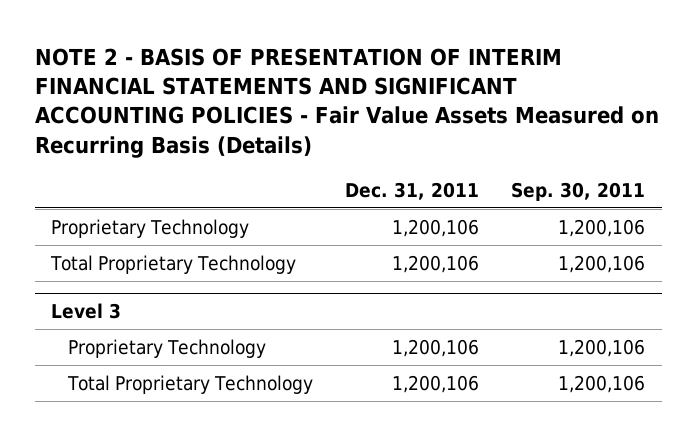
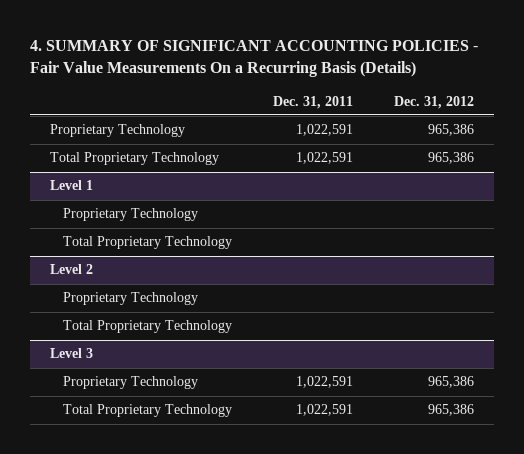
- NOTE 2 - BASIS OF PRESENTATION OF INTERIM FINANCIAL STATEMENTS AND SIGNIFICANT ACCOUNTING POLICIES - Fair Value Assets Measured on Recurring Basis (Details)
+ 4. SUMMARY OF SIGNIFICANT ACCOUNTING POLICIES - Fair Value Measurements On a Recurring Basis (Details)
- | Dec. 31, 2011 | Sep. 30, 2011
+ | Dec. 31, 2011 | Dec. 31, 2012
- Proprietary Technology | 1,200,106 | 1,200,106
- Total Proprietary Technology | 1,200,106 | 1,200,106
+ Proprietary Technology | 1,022,591 | 965,386
+ Total Proprietary Technology | 1,022,591 | 965,386
+ Level 1
+ Proprietary Technology
+ Total Proprietary Technology
+ Level 2
+ Proprietary Technology
+ Total Proprietary Technology
@ Level 3
- Proprietary Technology | 1,200,106 | 1,200,106
- Total Proprietary Technology | 1,200,106 | 1,200,106
+ Proprietary Technology | 1,022,591 | 965,386
+ Total Proprietary Technology | 1,022,591 | 965,386

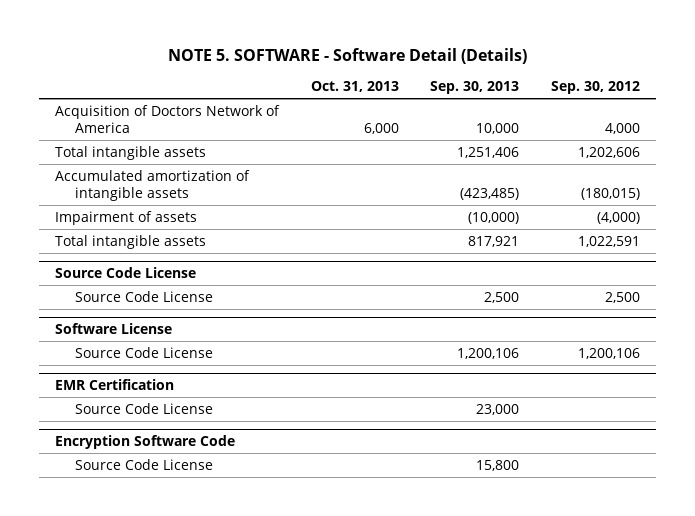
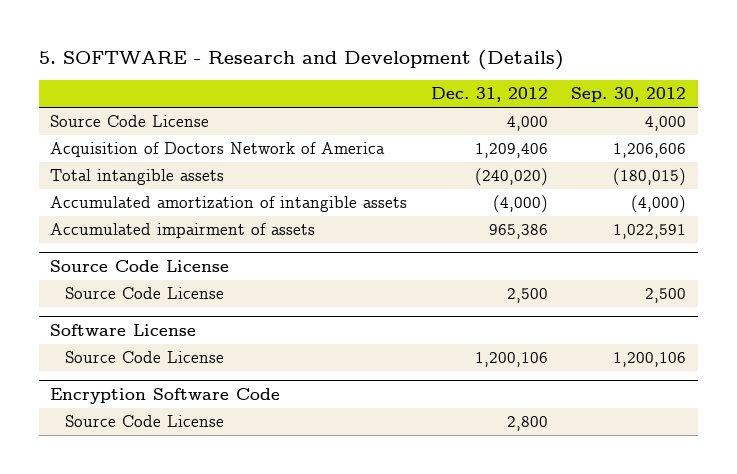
- NOTE 5. SOFTWARE - Software Detail (Details)
+ 5. SOFTWARE - Research and Development (Details)
- | Oct. 31, 2013 | Sep. 30, 2013 | Sep. 30, 2012
+ | Dec. 31, 2012 | Sep. 30, 2012
- Acquisition of Doctors Network of America | 6,000 | 10,000 | 4,000
- Total intangible assets | | 1,251,406 | 1,202,606
- Accumulated amortization of intangible assets | | (423,485) | (180,015)
- Impairment of assets | | (10,000) | (4,000)
- Total intangible assets | | 817,921 | 1,022,591
+ Source Code License | 4,000 | 4,000
+ Acquisition of Doctors Network of America | 1,209,406 | 1,206,606
+ Total intangible assets | (240,020) | (180,015)
+ Accumulated amortization of intangible assets | (4,000) | (4,000)
+ Accumulated impairment of assets | 965,386 | 1,022,591
- EMR Certification
- Source Code License | | 23,000 |

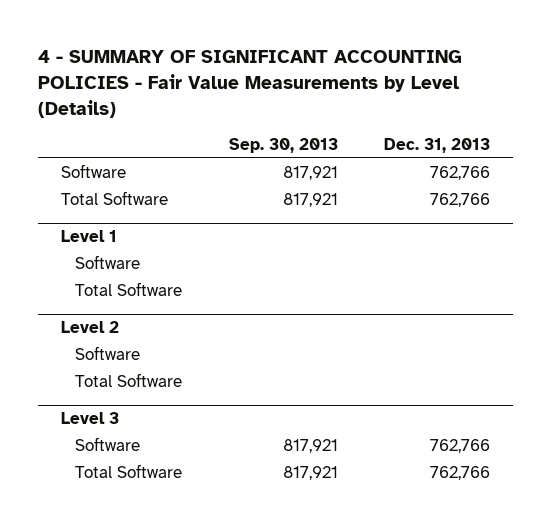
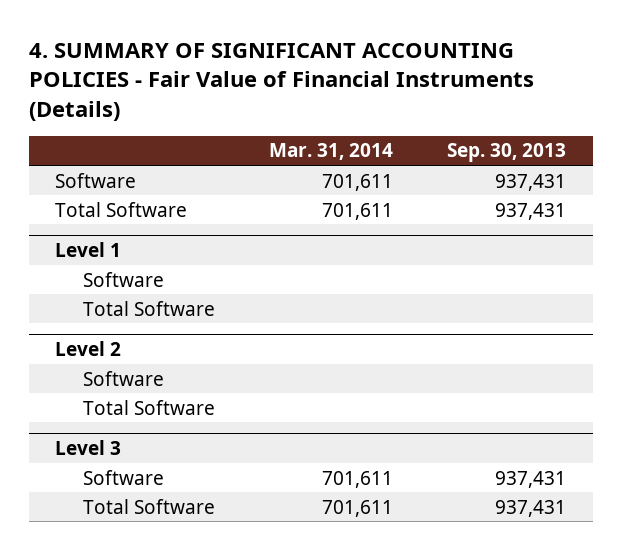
- 4 - SUMMARY OF SIGNIFICANT ACCOUNTING POLICIES - Fair Value Measurements by Level (Details)
+ 4. SUMMARY OF SIGNIFICANT ACCOUNTING POLICIES - Fair Value of Financial Instruments (Details)
- | Sep. 30, 2013 | Dec. 31, 2013
+ | Mar. 31, 2014 | Sep. 30, 2013
- Software | 817,921 | 762,766
- Total Software | 817,921 | 762,766
+ Software | 701,611 | 937,431
+ Total Software | 701,611 | 937,431
@ Level 3
- Software | 817,921 | 762,766
- Total Software | 817,921 | 762,766
+ Software | 701,611 | 937,431
+ Total Software | 701,611 | 937,431

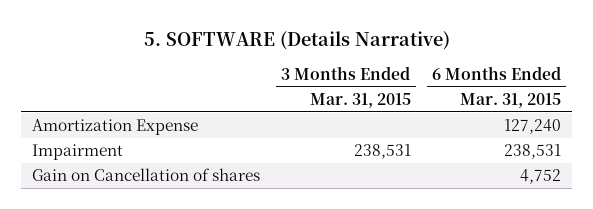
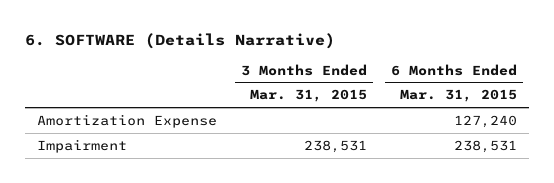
- 5. SOFTWARE (Details Narrative)
+ 6. SOFTWARE (Details Narrative)
- Gain on Cancellation of shares | | 4,752

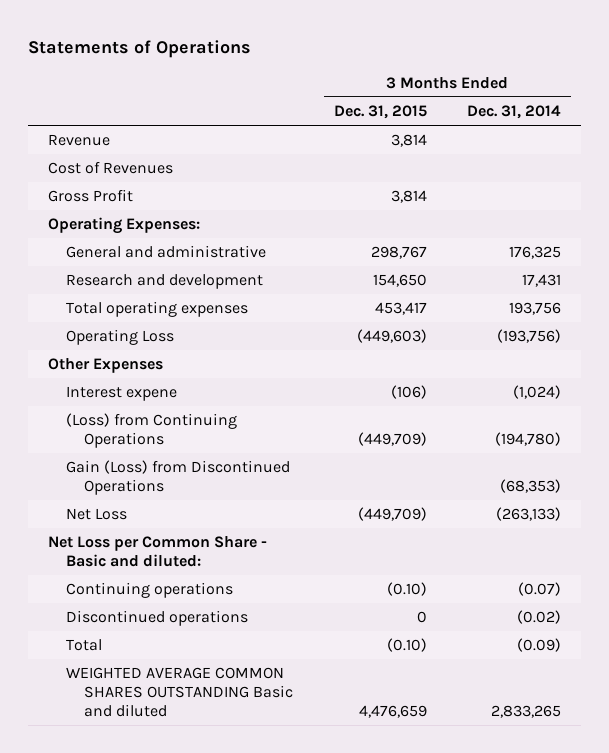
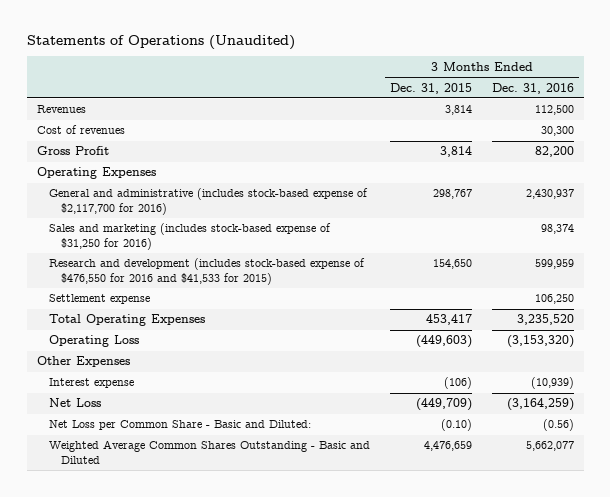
- Statements of Operations
+ Statements of Operations (Unaudited)
- | 3 Months Ended Dec. 31, 2015 | 3 Months Ended Dec. 31, 2014
+ | 3 Months Ended Dec. 31, 2015 | 3 Months Ended Dec. 31, 2016
- Revenue | 3,814 |
- Cost of Revenues
+ Revenues | 3,814 | 112,500
+ Cost of revenues | | 30,300
- Operating Expenses:
- General and administrative | 298,767 | 176,325
- Research and development | 154,650 | 17,431
- Total operating expenses | 453,417 | 193,756
+ Operating Expenses
+ General and administrative (includes stock-based expense of $2,117,700 for 2016) | 298,767 | 2,430,937
+ Sales and marketing (includes stock-based expense of $31,250 for 2016) | | 98,374
+ Research and development (includes stock-based expense of $476,550 for 2016 and $41,533 for 2015) | 154,650 | 599,959
+ Settlement expense | | 106,250
+ Total Operating Expenses | 453,417 | 3,235,520
- Interest expene | (106) | (1,024)
- (Loss) from Continuing Operations | (449,709) | (194,780)
- Gain (Loss) from Discontinued Operations | | (68,353)
+ Interest expense | (106) | (10,939)
- Net Loss per Common Share - Basic and diluted:
- Continuing operations | (0.10) | (0.07)
- Discontinued operations | 0 | (0.02)
- Total | (0.10) | (0.09)
- WEIGHTED AVERAGE COMMON SHARES OUTSTANDING Basic and diluted | 4,476,659 | 2,833,265
+ Net Loss per Common Share - Basic and Diluted: | (0.10) | (0.56)
+ Weighted Average Common Shares Outstanding - Basic and Diluted | 4,476,659 | 5,662,077

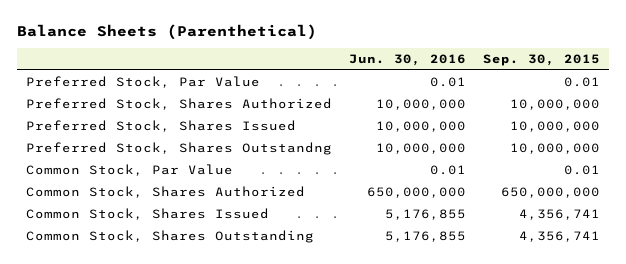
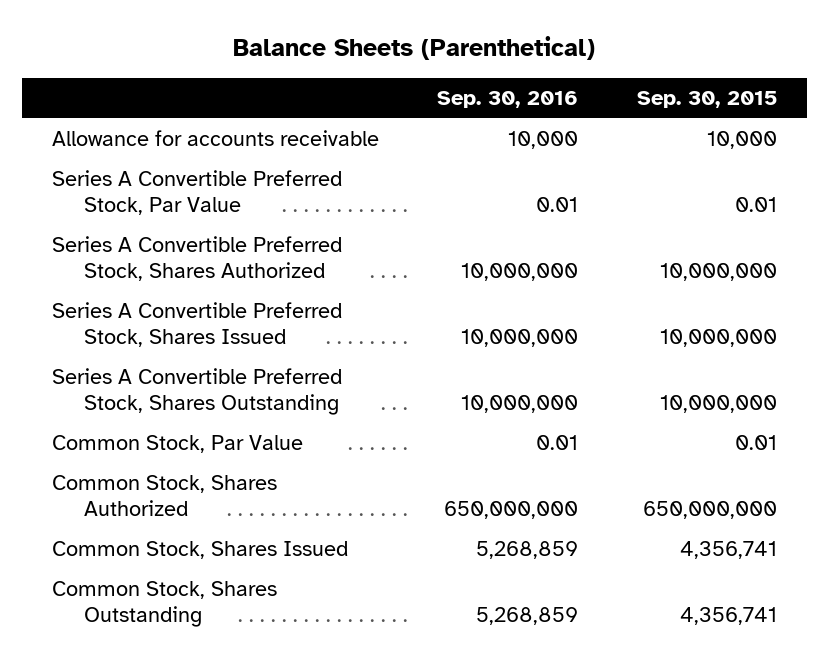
- | Jun. 30, 2016 | Sep. 30, 2015
+ | Sep. 30, 2016 | Sep. 30, 2015
- Preferred Stock, Par Value | 0.01 | 0.01
- Preferred Stock, Shares Authorized | 10,000,000 | 10,000,000
- Preferred Stock, Shares Issued | 10,000,000 | 10,000,000
- Preferred Stock, Shares Outstandng | 10,000,000 | 10,000,000
+ Allowance for accounts receivable | 10,000 | 10,000
+ Series A Convertible Preferred Stock, Par Value | 0.01 | 0.01
+ Series A Convertible Preferred Stock, Shares Authorized | 10,000,000 | 10,000,000
+ Series A Convertible Preferred Stock, Shares Issued | 10,000,000 | 10,000,000
+ Series A Convertible Preferred Stock, Shares Outstanding | 10,000,000 | 10,000,000

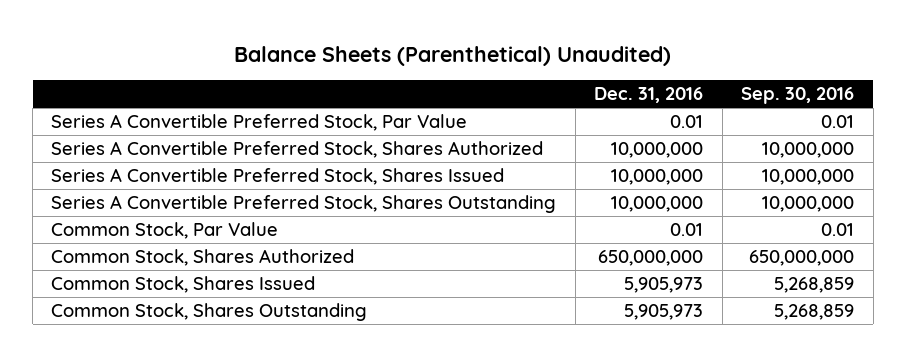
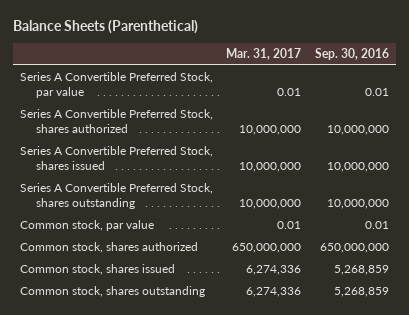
- Balance Sheets (Parenthetical) Unaudited)
+ Balance Sheets (Parenthetical)
- | Dec. 31, 2016 | Sep. 30, 2016
+ | Mar. 31, 2017 | Sep. 30, 2016
- Series A Convertible Preferred Stock, Par Value | 0.01 | 0.01
- Series A Convertible Preferred Stock, Shares Authorized | 10,000,000 | 10,000,000
- Series A Convertible Preferred Stock, Shares Issued | 10,000,000 | 10,000,000
- Series A Convertible Preferred Stock, Shares Outstanding | 10,000,000 | 10,000,000
- Common Stock, Par Value | 0.01 | 0.01
- Common Stock, Shares Authorized | 650,000,000 | 650,000,000
- Common Stock, Shares Issued | 5,905,973 | 5,268,859
- Common Stock, Shares Outstanding | 5,905,973 | 5,268,859
+ Series A Convertible Preferred Stock, par value | 0.01 | 0.01
+ Series A Convertible Preferred Stock, shares authorized | 10,000,000 | 10,000,000
+ Series A Convertible Preferred Stock, shares issued | 10,000,000 | 10,000,000
+ Series A Convertible Preferred Stock, shares outstanding | 10,000,000 | 10,000,000
+ Common stock, par value | 0.01 | 0.01
+ Common stock, shares authorized | 650,000,000 | 650,000,000
+ Common stock, shares issued | 6,274,336 | 5,268,859
+ Common stock, shares outstanding | 6,274,336 | 5,268,859

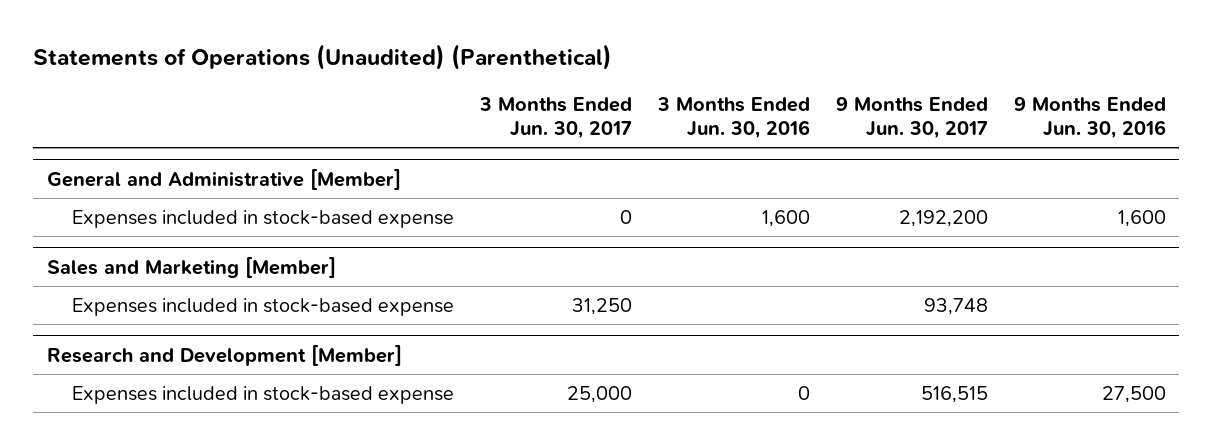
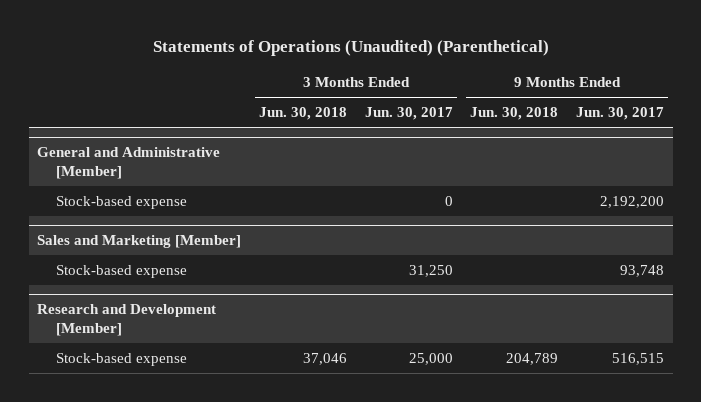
- | 3 Months Ended Jun. 30, 2017 | 3 Months Ended Jun. 30, 2016 | 9 Months Ended Jun. 30, 2017 | 9 Months Ended Jun. 30, 2016
+ | 3 Months Ended Jun. 30, 2018 | 3 Months Ended Jun. 30, 2017 | 9 Months Ended Jun. 30, 2018 | 9 Months Ended Jun. 30, 2017
@ General and Administrative [Member]
- Expenses included in stock-based expense | 0 | 1,600 | 2,192,200 | 1,600
+ Stock-based expense | | 0 | | 2,192,200
@ Sales and Marketing [Member]
- Expenses included in stock-based expense | 31,250 | | 93,748 |
+ Stock-based expense | | 31,250 | | 93,748
@ Research and Development [Member]
- Expenses included in stock-based expense | 25,000 | 0 | 516,515 | 27,500
+ Stock-based expense | 37,046 | 25,000 | 204,789 | 516,515

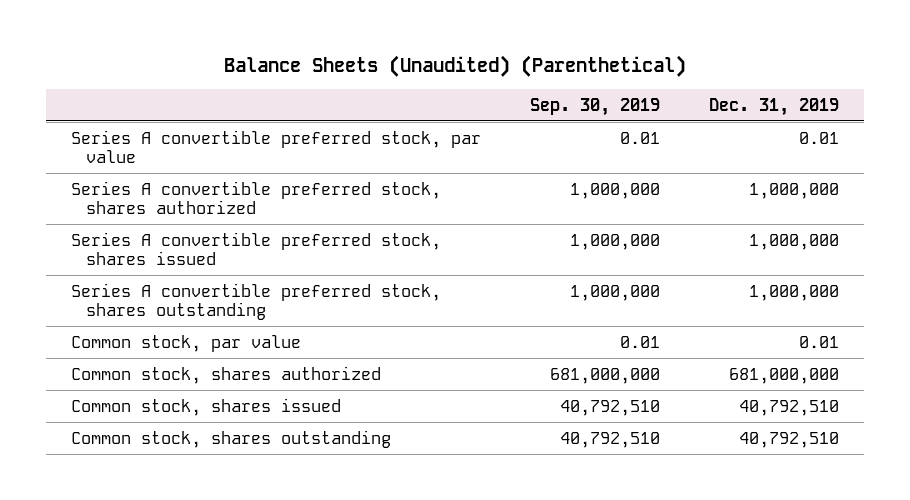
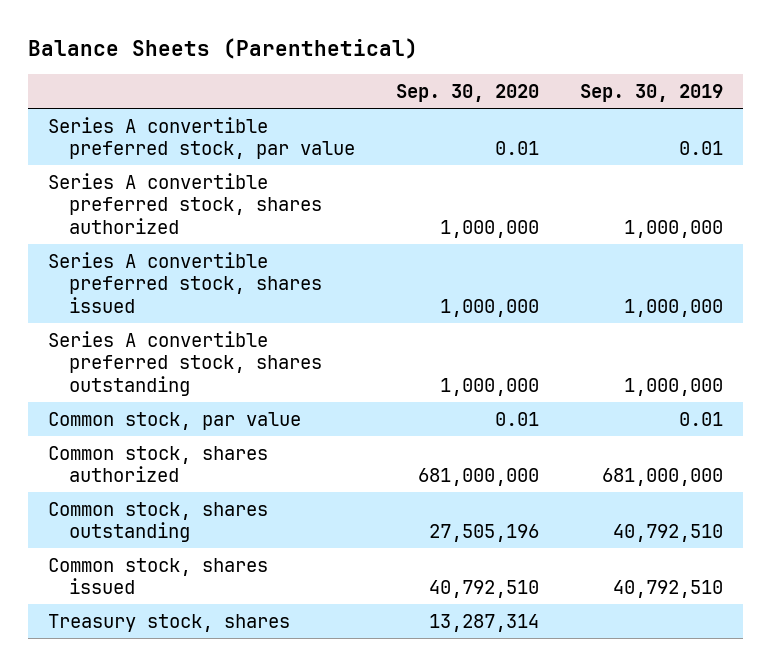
- Balance Sheets (Unaudited) (Parenthetical)
+ Balance Sheets (Parenthetical)
- | Sep. 30, 2019 | Dec. 31, 2019
+ | Sep. 30, 2020 | Sep. 30, 2019
moved down: Common stock, shares issued | 40,792,510 | 40,792,510
+ Treasury stock, shares | 13,287,314 |

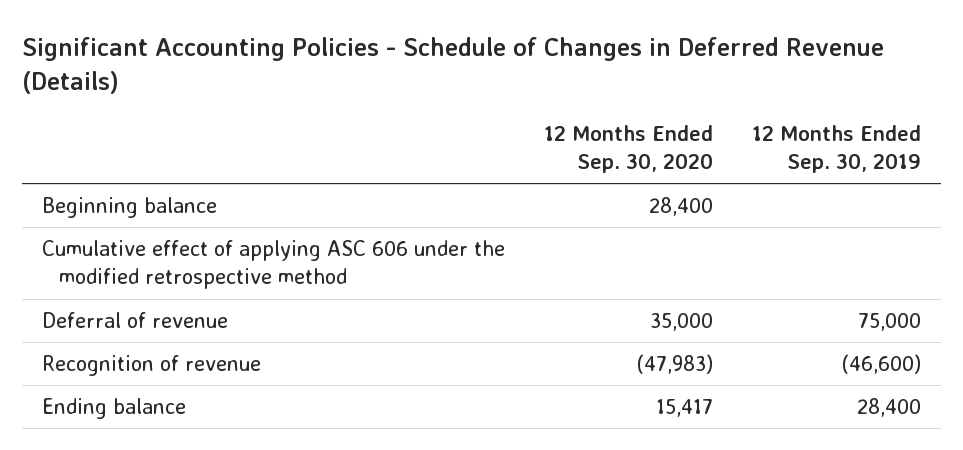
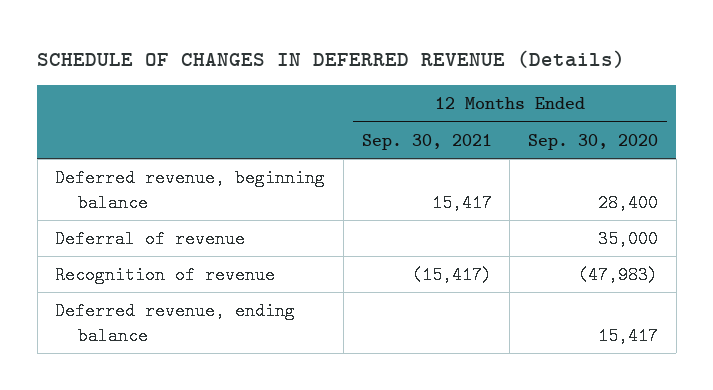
- Significant Accounting Policies - Schedule of Changes in Deferred Revenue (Details)
+ SCHEDULE OF CHANGES IN DEFERRED REVENUE (Details)
- | 12 Months Ended Sep. 30, 2020 | 12 Months Ended Sep. 30, 2019
+ | 12 Months Ended Sep. 30, 2021 | 12 Months Ended Sep. 30, 2020
- Beginning balance | 28,400 |
- Cumulative effect of applying ASC 606 under the modified retrospective method
+ Deferred revenue, beginning balance | 15,417 | 28,400
- Ending balance | 15,417 | 28,400
+ Deferred revenue, ending balance | | 15,417

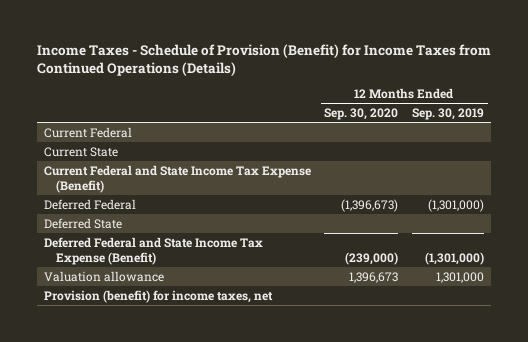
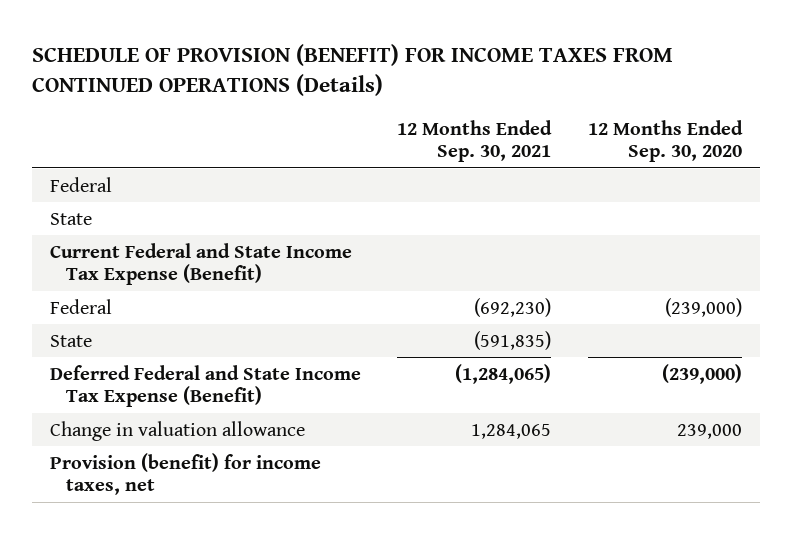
- Income Taxes - Schedule of Provision (Benefit) for Income Taxes from Continued Operations (Details)
+ SCHEDULE OF PROVISION (BENEFIT) FOR INCOME TAXES FROM CONTINUED OPERATIONS (Details)
- | 12 Months Ended Sep. 30, 2020 | 12 Months Ended Sep. 30, 2019
+ | 12 Months Ended Sep. 30, 2021 | 12 Months Ended Sep. 30, 2020
- Current Federal
- Current State
+ Federal
+ State
- Deferred Federal | (1,396,673) | (1,301,000)
- Deferred State
+ Federal | (692,230) | (239,000)
+ State | (591,835) |
- Valuation allowance | 1,396,673 | 1,301,000
+ Change in valuation allowance | 1,284,065 | 239,000

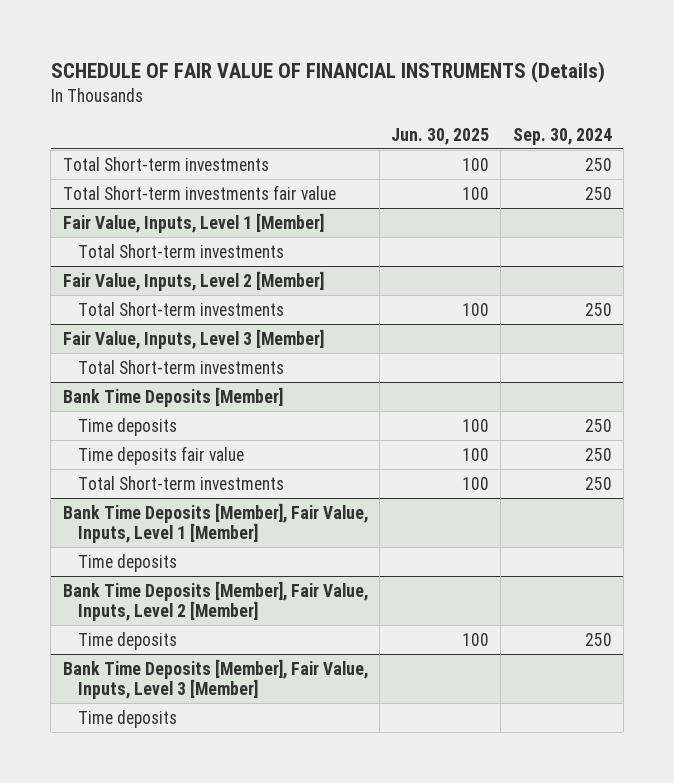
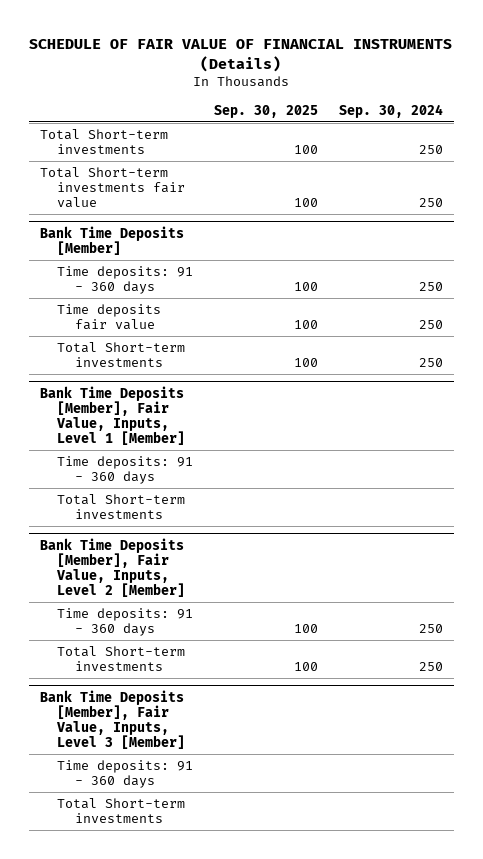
- | Jun. 30, 2025 | Sep. 30, 2024
+ | Sep. 30, 2025 | Sep. 30, 2024
- Fair Value, Inputs, Level 1 [Member]
- Total Short-term investments
- Fair Value, Inputs, Level 2 [Member]
- Total Short-term investments | 100 | 250
- Fair Value, Inputs, Level 3 [Member]
- Total Short-term investments
@ Bank Time Deposits [Member]
- Time deposits | 100 | 250
+ Time deposits: 91 - 360 days | 100 | 250
@ Bank Time Deposits [Member], Fair Value, Inputs, Level 1 [Member]
- Time deposits
+ Time deposits: 91 - 360 days
+ Total Short-term investments
@ Bank Time Deposits [Member], Fair Value, Inputs, Level 2 [Member]
- Time deposits | 100 | 250
+ Time deposits: 91 - 360 days | 100 | 250
+ Total Short-term investments | 100 | 250
@ Bank Time Deposits [Member], Fair Value, Inputs, Level 3 [Member]
- Time deposits
+ Time deposits: 91 - 360 days
+ Total Short-term investments

